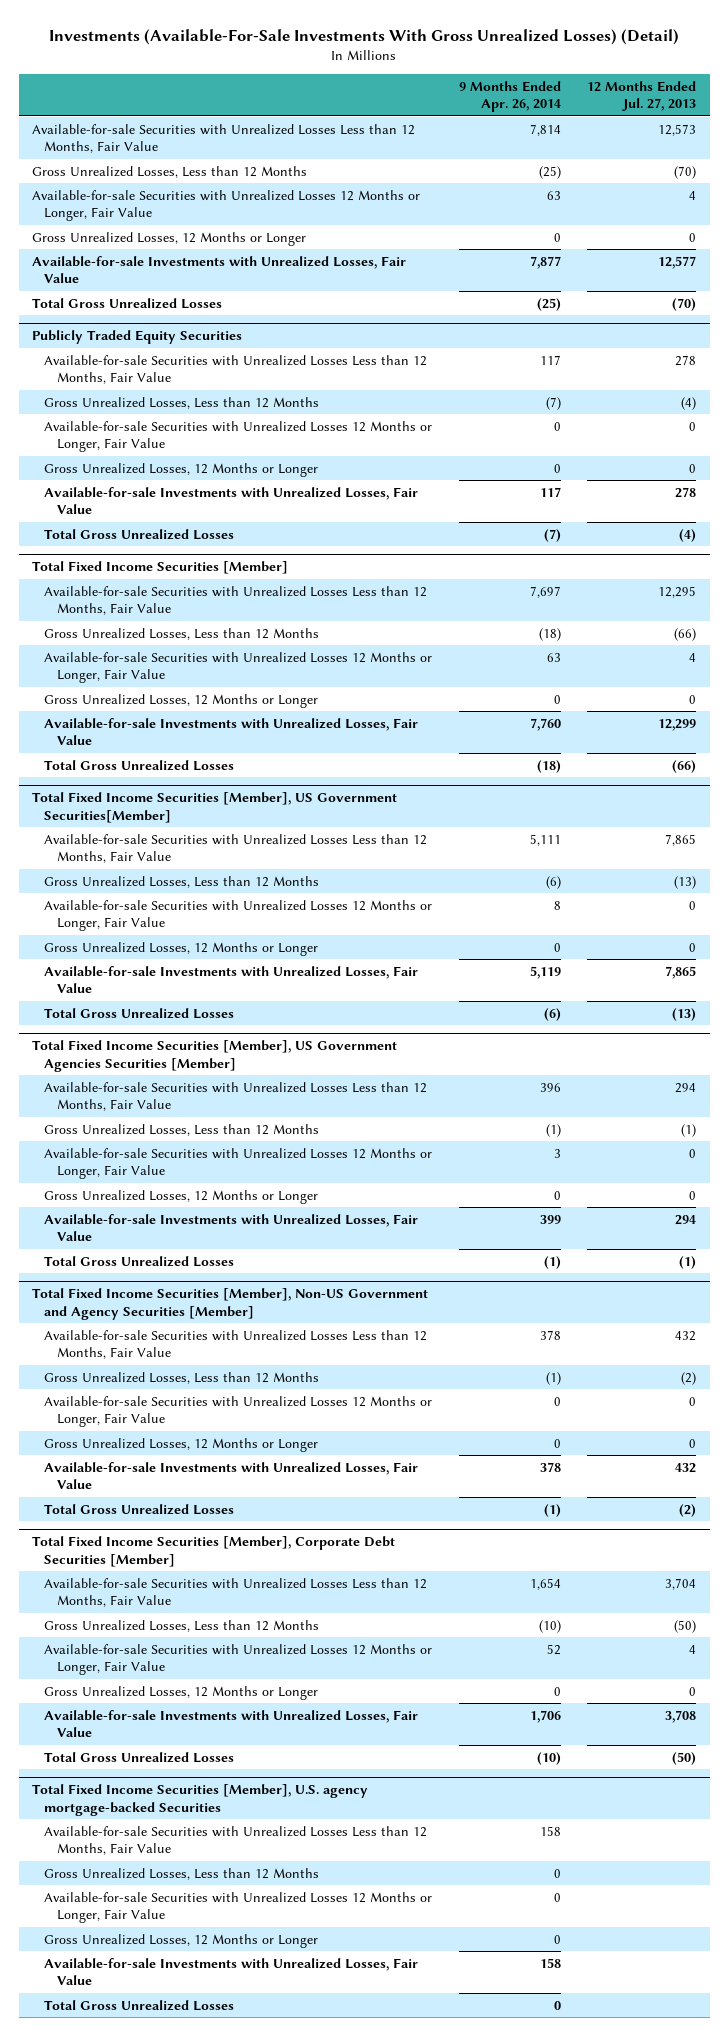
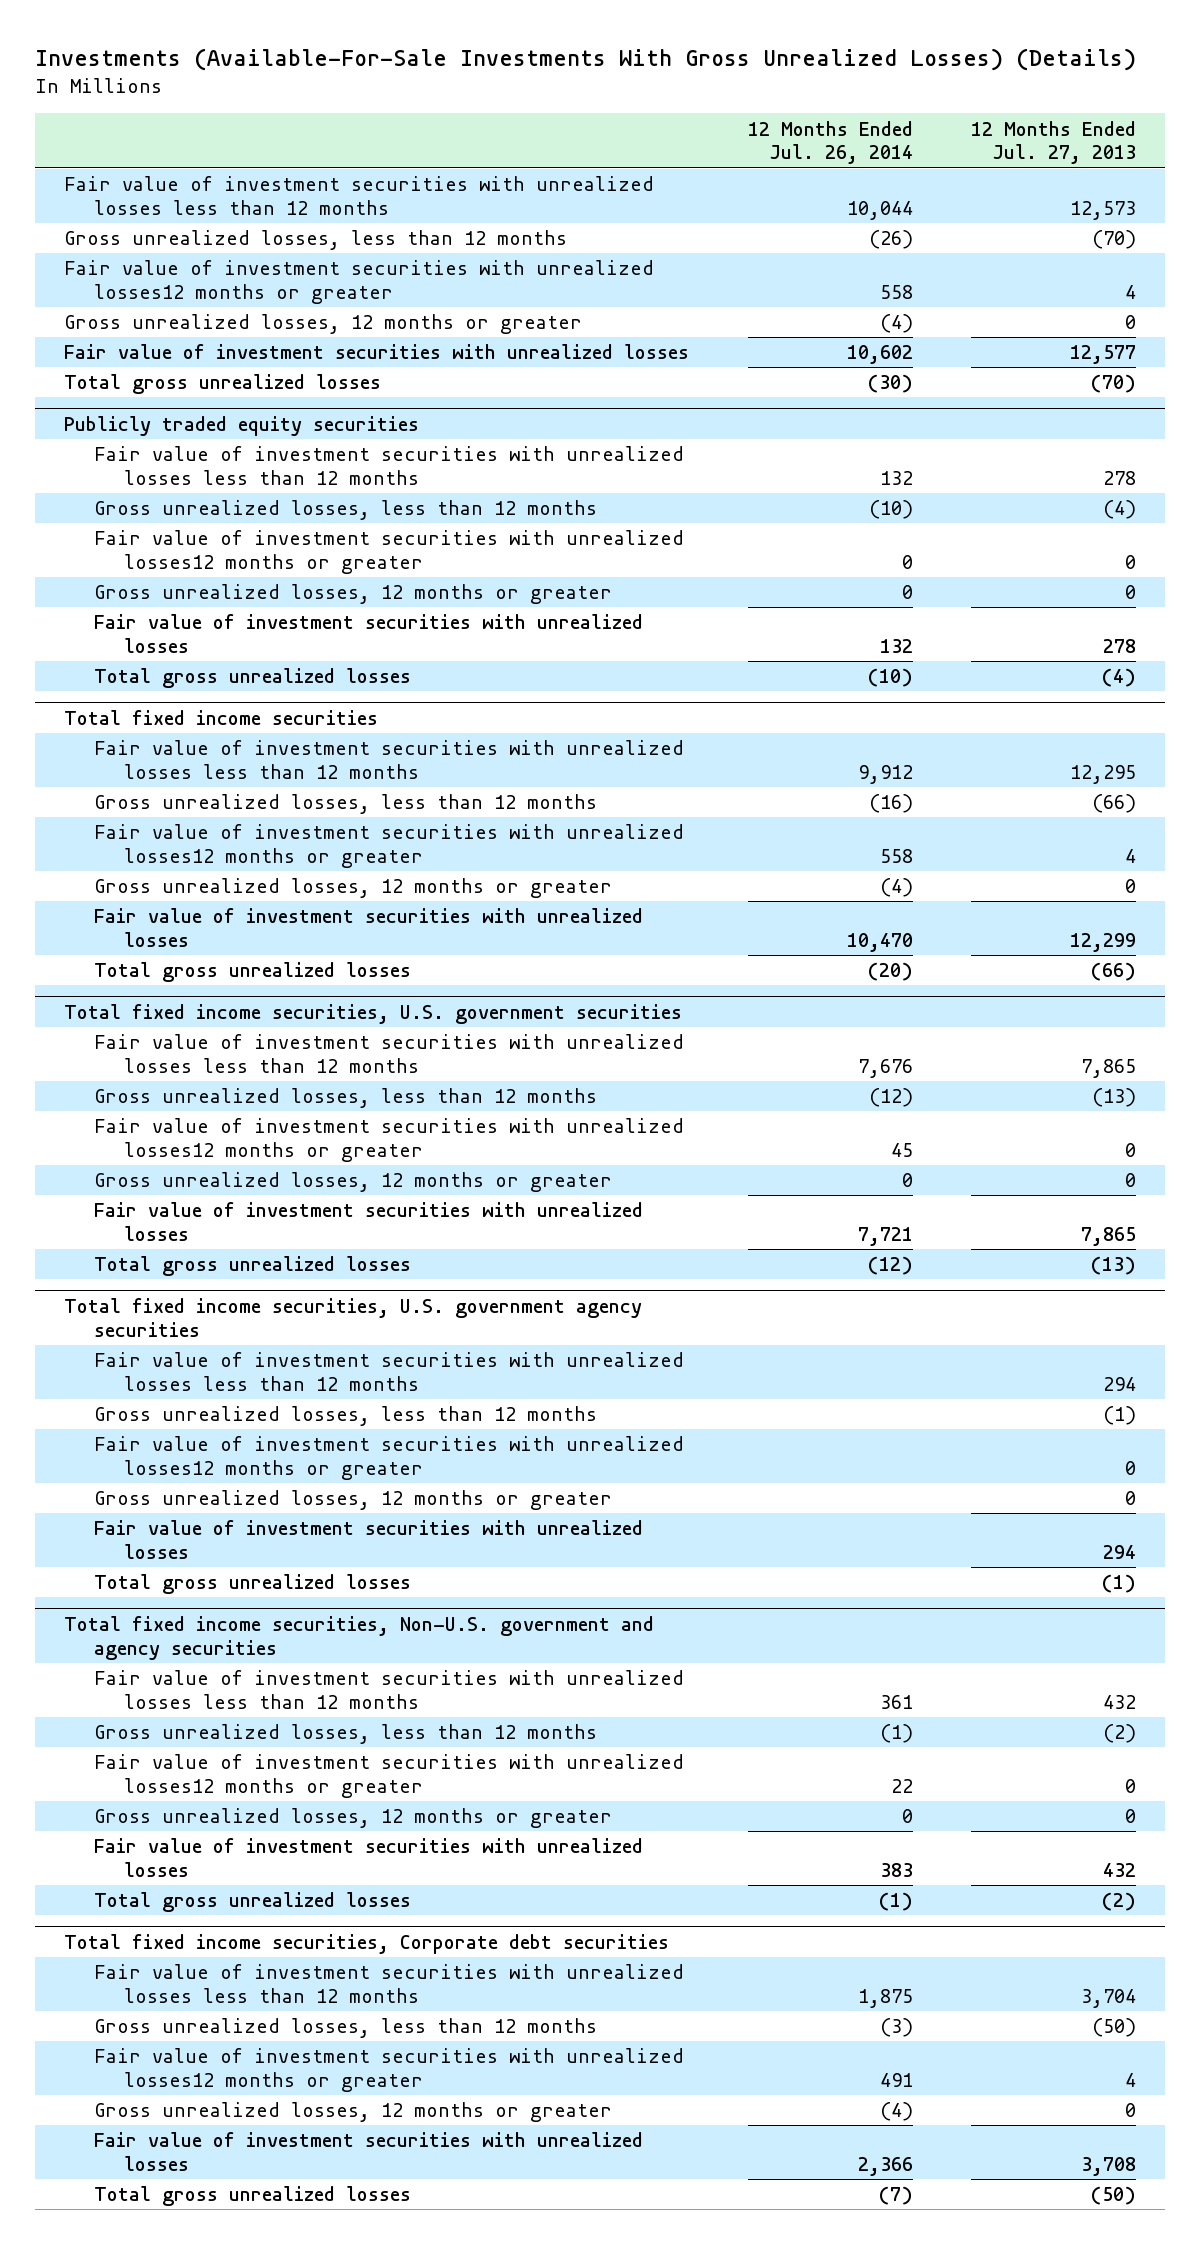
- Investments (Available-For-Sale Investments With Gross Unrealized Losses) (Detail)
+ Investments (Available-For-Sale Investments With Gross Unrealized Losses) (Details)
- | 9 Months Ended Apr. 26, 2014 | 12 Months Ended Jul. 27, 2013
+ | 12 Months Ended Jul. 26, 2014 | 12 Months Ended Jul. 27, 2013
- Available-for-sale Securities with Unrealized Losses Less than 12 Months, Fair Value | 7,814 | 12,573
- Gross Unrealized Losses, Less than 12 Months | (25) | (70)
- Available-for-sale Securities with Unrealized Losses 12 Months or Longer, Fair Value | 63 | 4
- Gross Unrealized Losses, 12 Months or Longer | 0 | 0
- Available-for-sale Investments with Unrealized Losses, Fair Value | 7,877 | 12,577
- Total Gross Unrealized Losses | (25) | (70)
- Publicly Traded Equity Securities
- Available-for-sale Securities with Unrealized Losses Less than 12 Months, Fair Value | 117 | 278
- Gross Unrealized Losses, Less than 12 Months | (7) | (4)
- Available-for-sale Securities with Unrealized Losses 12 Months or Longer, Fair Value | 0 | 0
- Gross Unrealized Losses, 12 Months or Longer | 0 | 0
- Available-for-sale Investments with Unrealized Losses, Fair Value | 117 | 278
- Total Gross Unrealized Losses | (7) | (4)
- Total Fixed Income Securities [Member]
- Available-for-sale Securities with Unrealized Losses Less than 12 Months, Fair Value | 7,697 | 12,295
- Gross Unrealized Losses, Less than 12 Months | (18) | (66)
- Available-for-sale Securities with Unrealized Losses 12 Months or Longer, Fair Value | 63 | 4
- Gross Unrealized Losses, 12 Months or Longer | 0 | 0
- Available-for-sale Investments with Unrealized Losses, Fair Value | 7,760 | 12,299
- Total Gross Unrealized Losses | (18) | (66)
- Total Fixed Income Securities [Member], US Government Securities[Member]
- Available-for-sale Securities with Unrealized Losses Less than 12 Months, Fair Value | 5,111 | 7,865
- Gross Unrealized Losses, Less than 12 Months | (6) | (13)
- Available-for-sale Securities with Unrealized Losses 12 Months or Longer, Fair Value | 8 | 0
- Gross Unrealized Losses, 12 Months or Longer | 0 | 0
- Available-for-sale Investments with Unrealized Losses, Fair Value | 5,119 | 7,865
- Total Gross Unrealized Losses | (6) | (13)
- Total Fixed Income Securities [Member], US Government Agencies Securities [Member]
- Available-for-sale Securities with Unrealized Losses Less than 12 Months, Fair Value | 396 | 294
- Gross Unrealized Losses, Less than 12 Months | (1) | (1)
- Available-for-sale Securities with Unrealized Losses 12 Months or Longer, Fair Value | 3 | 0
- Gross Unrealized Losses, 12 Months or Longer | 0 | 0
- Available-for-sale Investments with Unrealized Losses, Fair Value | 399 | 294
- Total Gross Unrealized Losses | (1) | (1)
- Total Fixed Income Securities [Member], Non-US Government and Agency Securities [Member]
- Available-for-sale Securities with Unrealized Losses Less than 12 Months, Fair Value | 378 | 432
- Gross Unrealized Losses, Less than 12 Months | (1) | (2)
- Available-for-sale Securities with Unrealized Losses 12 Months or Longer, Fair Value | 0 | 0
- Gross Unrealized Losses, 12 Months or Longer | 0 | 0
- Available-for-sale Investments with Unrealized Losses, Fair Value | 378 | 432
- Total Gross Unrealized Losses | (1) | (2)
- Total Fixed Income Securities [Member], Corporate Debt Securities [Member]
- Available-for-sale Securities with Unrealized Losses Less than 12 Months, Fair Value | 1,654 | 3,704
- Gross Unrealized Losses, Less than 12 Months | (10) | (50)
- Available-for-sale Securities with Unrealized Losses 12 Months or Longer, Fair Value | 52 | 4
- Gross Unrealized Losses, 12 Months or Longer | 0 | 0
- Available-for-sale Investments with Unrealized Losses, Fair Value | 1,706 | 3,708
- Total Gross Unrealized Losses | (10) | (50)
- Total Fixed Income Securities [Member], U.S. agency mortgage-backed Securities
- Available-for-sale Securities with Unrealized Losses Less than 12 Months, Fair Value | 158 |
- Gross Unrealized Losses, Less than 12 Months | 0 |
- Available-for-sale Securities with Unrealized Losses 12 Months or Longer, Fair Value | 0 |
- Gross Unrealized Losses, 12 Months or Longer | 0 |
- Available-for-sale Investments with Unrealized Losses, Fair Value | 158 |
- Total Gross Unrealized Losses | 0 |
+ Fair value of investment securities with unrealized losses less than 12 months | 10,044 | 12,573
+ Gross unrealized losses, less than 12 months | (26) | (70)
+ Fair value of investment securities with unrealized losses12 months or greater | 558 | 4
+ Gross unrealized losses, 12 months or greater | (4) | 0
+ Fair value of investment securities with unrealized losses | 10,602 | 12,577
+ Total gross unrealized losses | (30) | (70)
+ Publicly traded equity securities
+ Fair value of investment securities with unrealized losses less than 12 months | 132 | 278
+ Gross unrealized losses, less than 12 months | (10) | (4)
+ Fair value of investment securities with unrealized losses12 months or greater | 0 | 0
+ Gross unrealized losses, 12 months or greater | 0 | 0
+ Fair value of investment securities with unrealized losses | 132 | 278
+ Total gross unrealized losses | (10) | (4)
+ Total fixed income securities
+ Fair value of investment securities with unrealized losses less than 12 months | 9,912 | 12,295
+ Gross unrealized losses, less than 12 months | (16) | (66)
+ Fair value of investment securities with unrealized losses12 months or greater | 558 | 4
+ Gross unrealized losses, 12 months or greater | (4) | 0
+ Fair value of investment securities with unrealized losses | 10,470 | 12,299
+ Total gross unrealized losses | (20) | (66)
+ Total fixed income securities, U.S. government securities
+ Fair value of investment securities with unrealized losses less than 12 months | 7,676 | 7,865
+ Gross unrealized losses, less than 12 months | (12) | (13)
+ Fair value of investment securities with unrealized losses12 months or greater | 45 | 0
+ Gross unrealized losses, 12 months or greater | 0 | 0
+ Fair value of investment securities with unrealized losses | 7,721 | 7,865
+ Total gross unrealized losses | (12) | (13)
+ Total fixed income securities, U.S. government agency securities
+ Fair value of investment securities with unrealized losses less than 12 months | | 294
+ Gross unrealized losses, less than 12 months | | (1)
+ Fair value of investment securities with unrealized losses12 months or greater | | 0
+ Gross unrealized losses, 12 months or greater | | 0
+ Fair value of investment securities with unrealized losses | | 294
+ Total gross unrealized losses | | (1)
+ Total fixed income securities, Non-U.S. government and agency securities
+ Fair value of investment securities with unrealized losses less than 12 months | 361 | 432
+ Gross unrealized losses, less than 12 months | (1) | (2)
+ Fair value of investment securities with unrealized losses12 months or greater | 22 | 0
+ Gross unrealized losses, 12 months or greater | 0 | 0
+ Fair value of investment securities with unrealized losses | 383 | 432
+ Total gross unrealized losses | (1) | (2)
+ Total fixed income securities, Corporate debt securities
+ Fair value of investment securities with unrealized losses less than 12 months | 1,875 | 3,704
+ Gross unrealized losses, less than 12 months | (3) | (50)
+ Fair value of investment securities with unrealized losses12 months or greater | 491 | 4
+ Gross unrealized losses, 12 months or greater | (4) | 0
+ Fair value of investment securities with unrealized losses | 2,366 | 3,708
+ Total gross unrealized losses | (7) | (50)

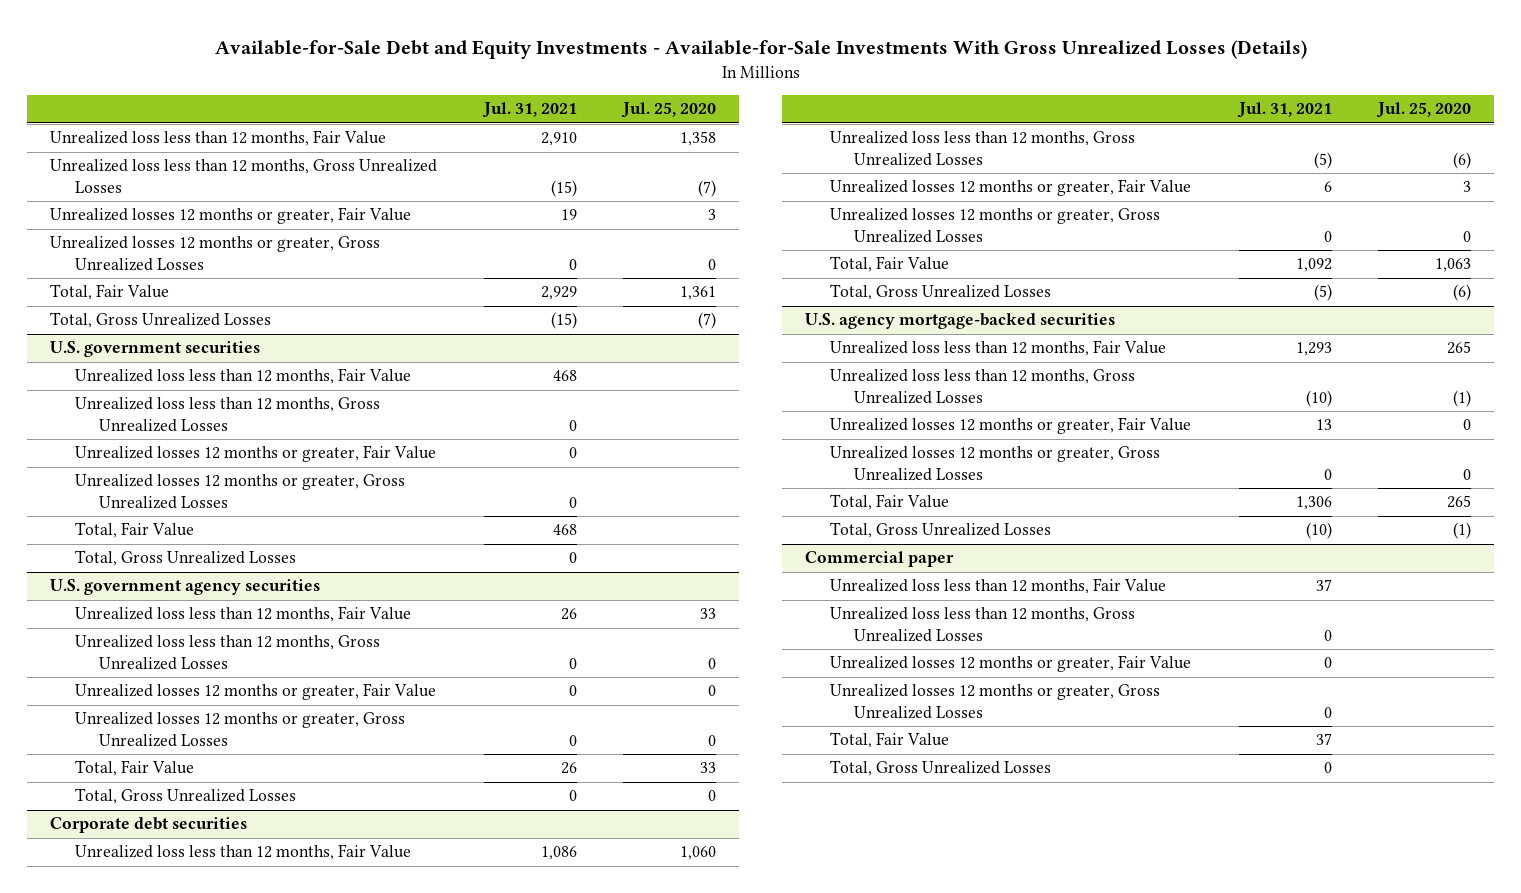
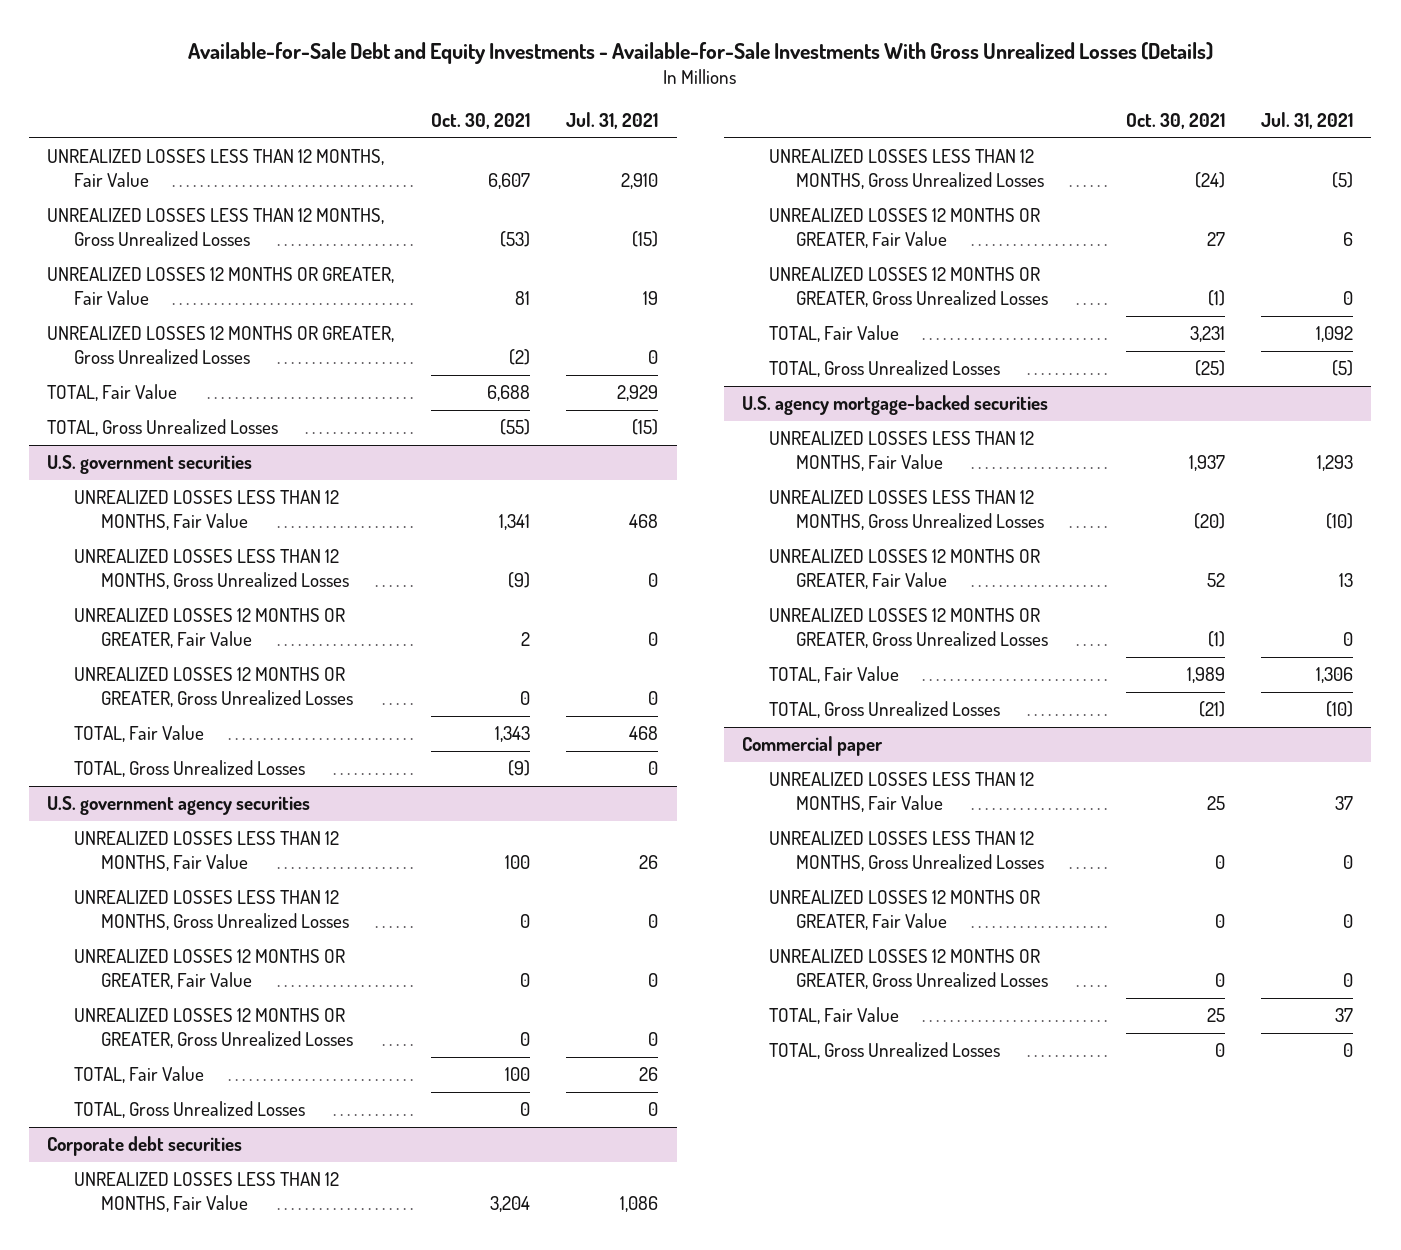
- | Jul. 31, 2021 | Jul. 25, 2020
+ | Oct. 30, 2021 | Jul. 31, 2021
- Unrealized loss less than 12 months, Fair Value | 2,910 | 1,358
- Unrealized loss less than 12 months, Gross Unrealized Losses | (15) | (7)
- Unrealized losses 12 months or greater, Fair Value | 19 | 3
- Unrealized losses 12 months or greater, Gross Unrealized Losses | 0 | 0
- Total, Fair Value | 2,929 | 1,361
- Total, Gross Unrealized Losses | (15) | (7)
+ UNREALIZED LOSSES LESS THAN 12 MONTHS, Fair Value | 6,607 | 2,910
+ UNREALIZED LOSSES LESS THAN 12 MONTHS, Gross Unrealized Losses | (53) | (15)
+ UNREALIZED LOSSES 12 MONTHS OR GREATER, Fair Value | 81 | 19
+ UNREALIZED LOSSES 12 MONTHS OR GREATER, Gross Unrealized Losses | (2) | 0
+ TOTAL, Fair Value | 6,688 | 2,929
+ TOTAL, Gross Unrealized Losses | (55) | (15)
@ U.S. government securities
- Unrealized loss less than 12 months, Fair Value | 468 |
- Unrealized loss less than 12 months, Gross Unrealized Losses | 0 |
- Unrealized losses 12 months or greater, Fair Value | 0 |
- Unrealized losses 12 months or greater, Gross Unrealized Losses | 0 |
- Total, Fair Value | 468 |
- Total, Gross Unrealized Losses | 0 |
+ UNREALIZED LOSSES LESS THAN 12 MONTHS, Fair Value | 1,341 | 468
+ UNREALIZED LOSSES LESS THAN 12 MONTHS, Gross Unrealized Losses | (9) | 0
+ UNREALIZED LOSSES 12 MONTHS OR GREATER, Fair Value | 2 | 0
+ UNREALIZED LOSSES 12 MONTHS OR GREATER, Gross Unrealized Losses | 0 | 0
+ TOTAL, Fair Value | 1,343 | 468
+ TOTAL, Gross Unrealized Losses | (9) | 0
@ U.S. government agency securities
- Unrealized loss less than 12 months, Fair Value | 26 | 33
- Unrealized loss less than 12 months, Gross Unrealized Losses | 0 | 0
- Unrealized losses 12 months or greater, Fair Value | 0 | 0
- Unrealized losses 12 months or greater, Gross Unrealized Losses | 0 | 0
- Total, Fair Value | 26 | 33
- Total, Gross Unrealized Losses | 0 | 0
+ UNREALIZED LOSSES LESS THAN 12 MONTHS, Fair Value | 100 | 26
+ UNREALIZED LOSSES LESS THAN 12 MONTHS, Gross Unrealized Losses | 0 | 0
+ UNREALIZED LOSSES 12 MONTHS OR GREATER, Fair Value | 0 | 0
+ UNREALIZED LOSSES 12 MONTHS OR GREATER, Gross Unrealized Losses | 0 | 0
+ TOTAL, Fair Value | 100 | 26
+ TOTAL, Gross Unrealized Losses | 0 | 0
@ Corporate debt securities
- Unrealized loss less than 12 months, Fair Value | 1,086 | 1,060
- Unrealized loss less than 12 months, Gross Unrealized Losses | (5) | (6)
- Unrealized losses 12 months or greater, Fair Value | 6 | 3
- Unrealized losses 12 months or greater, Gross Unrealized Losses | 0 | 0
- Total, Fair Value | 1,092 | 1,063
- Total, Gross Unrealized Losses | (5) | (6)
+ UNREALIZED LOSSES LESS THAN 12 MONTHS, Fair Value | 3,204 | 1,086
+ UNREALIZED LOSSES LESS THAN 12 MONTHS, Gross Unrealized Losses | (24) | (5)
+ UNREALIZED LOSSES 12 MONTHS OR GREATER, Fair Value | 27 | 6
+ UNREALIZED LOSSES 12 MONTHS OR GREATER, Gross Unrealized Losses | (1) | 0
+ TOTAL, Fair Value | 3,231 | 1,092
+ TOTAL, Gross Unrealized Losses | (25) | (5)
@ U.S. agency mortgage-backed securities
- Unrealized loss less than 12 months, Fair Value | 1,293 | 265
- Unrealized loss less than 12 months, Gross Unrealized Losses | (10) | (1)
- Unrealized losses 12 months or greater, Fair Value | 13 | 0
- Unrealized losses 12 months or greater, Gross Unrealized Losses | 0 | 0
- Total, Fair Value | 1,306 | 265
- Total, Gross Unrealized Losses | (10) | (1)
+ UNREALIZED LOSSES LESS THAN 12 MONTHS, Fair Value | 1,937 | 1,293
+ UNREALIZED LOSSES LESS THAN 12 MONTHS, Gross Unrealized Losses | (20) | (10)
+ UNREALIZED LOSSES 12 MONTHS OR GREATER, Fair Value | 52 | 13
+ UNREALIZED LOSSES 12 MONTHS OR GREATER, Gross Unrealized Losses | (1) | 0
+ TOTAL, Fair Value | 1,989 | 1,306
+ TOTAL, Gross Unrealized Losses | (21) | (10)
@ Commercial paper
- Unrealized loss less than 12 months, Fair Value | 37 |
- Unrealized loss less than 12 months, Gross Unrealized Losses | 0 |
- Unrealized losses 12 months or greater, Fair Value | 0 |
- Unrealized losses 12 months or greater, Gross Unrealized Losses | 0 |
- Total, Fair Value | 37 |
- Total, Gross Unrealized Losses | 0 |
+ UNREALIZED LOSSES LESS THAN 12 MONTHS, Fair Value | 25 | 37
+ UNREALIZED LOSSES LESS THAN 12 MONTHS, Gross Unrealized Losses | 0 | 0
+ UNREALIZED LOSSES 12 MONTHS OR GREATER, Fair Value | 0 | 0
+ UNREALIZED LOSSES 12 MONTHS OR GREATER, Gross Unrealized Losses | 0 | 0
+ TOTAL, Fair Value | 25 | 37
+ TOTAL, Gross Unrealized Losses | 0 | 0

